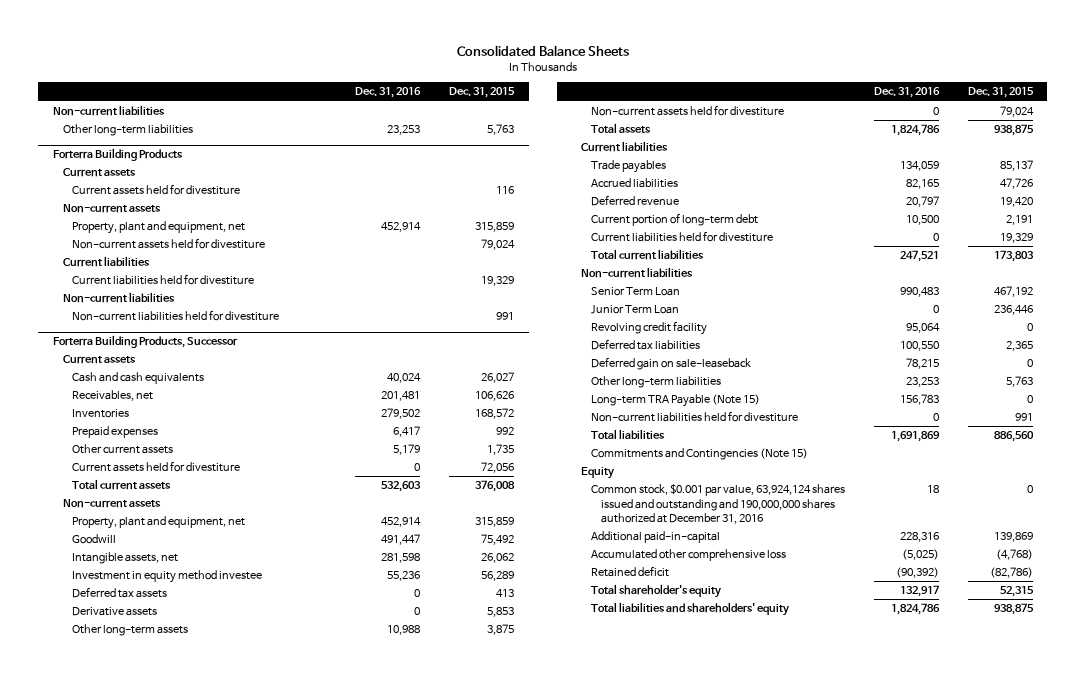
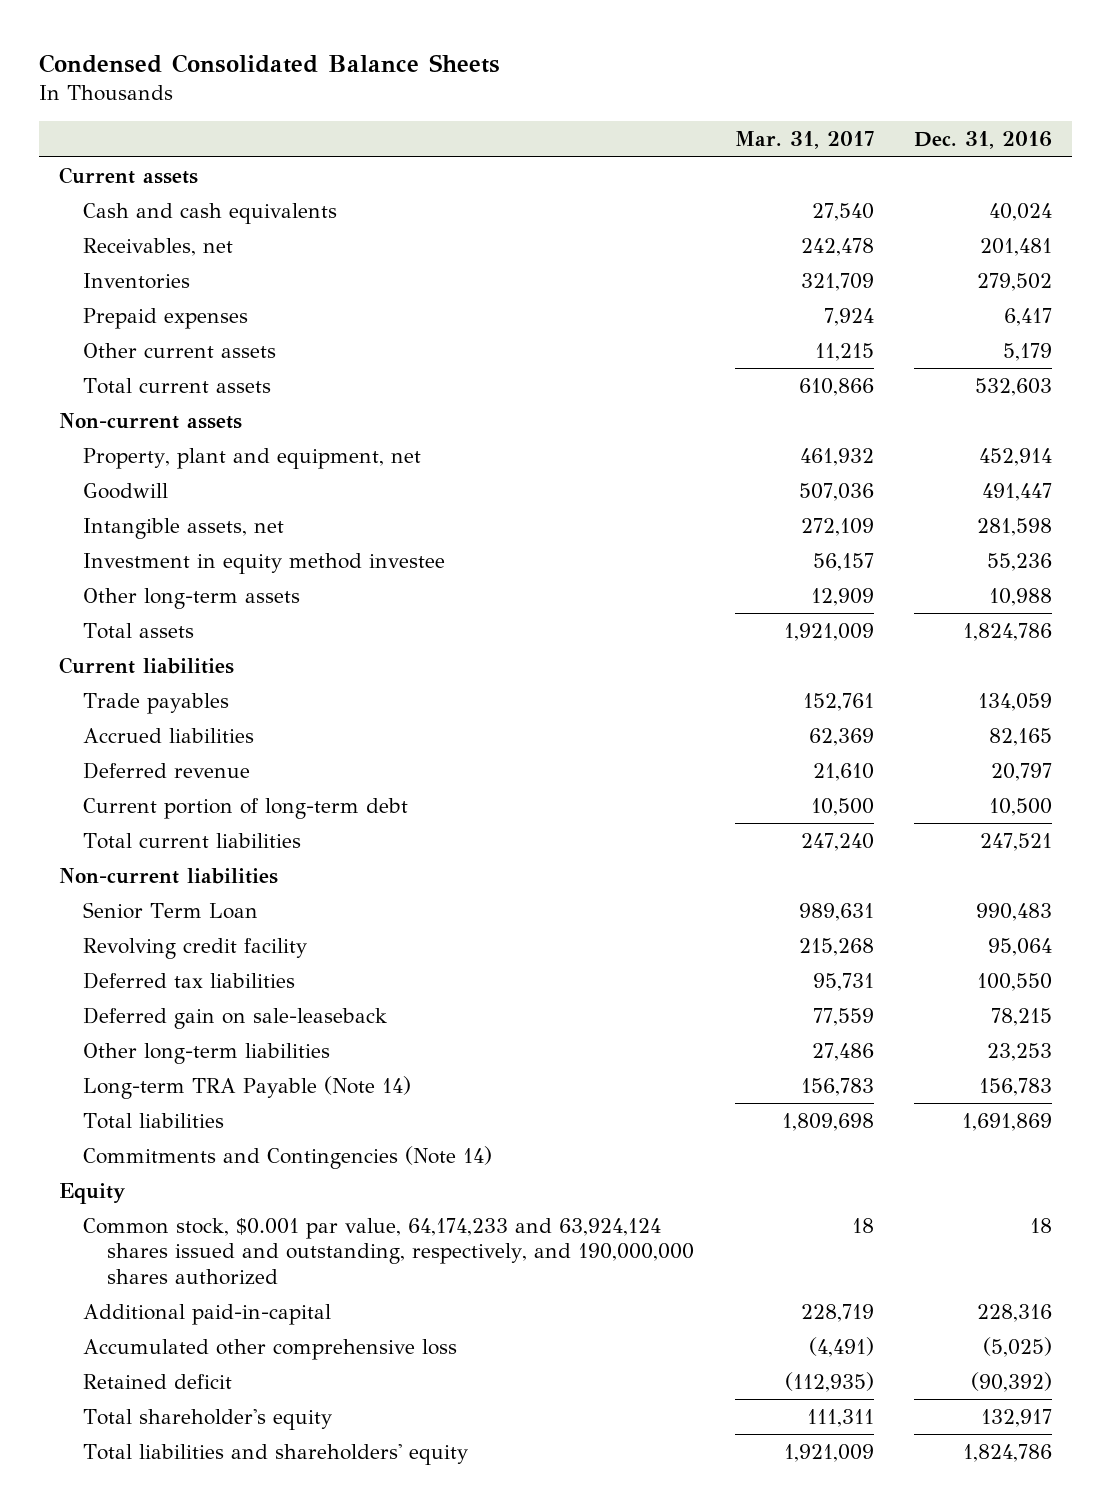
- Consolidated Balance Sheets
+ Condensed Consolidated Balance Sheets
- | Dec. 31, 2016 | Dec. 31, 2015
+ | Mar. 31, 2017 | Dec. 31, 2016
- Non-current liabilities
- Other long-term liabilities | 23,253 | 5,763
- Forterra Building Products
- Current assets held for divestiture | | 116
- Non-current assets
- Property, plant and equipment, net | 452,914 | 315,859
- Non-current assets held for divestiture | | 79,024
- Current liabilities
- Current liabilities held for divestiture | | 19,329
- Non-current liabilities
- Non-current liabilities held for divestiture | | 991
- Forterra Building Products, Successor
- Current assets
- Current assets held for divestiture | 0 | 72,056
- Deferred tax assets | 0 | 413
- Derivative assets | 0 | 5,853
- Non-current assets held for divestiture | 0 | 79,024
- Current liabilities held for divestiture | 0 | 19,329
- Junior Term Loan | 0 | 236,446
- Long-term TRA Payable (Note 15) | 156,783 | 0
- Non-current liabilities held for divestiture | 0 | 991
+ Long-term TRA Payable (Note 14) | 156,783 | 156,783
- Commitments and Contingencies (Note 15)
+ Commitments and Contingencies (Note 14)
- Common stock, $0.001 par value, 63,924,124 shares issued and outstanding and 190,000,000 shares authorized at December 31, 2016 | 18 | 0
+ Common stock, $0.001 par value, 64,174,233 and 63,924,124 shares issued and outstanding, respectively, and 190,000,000 shares authorized | 18 | 18

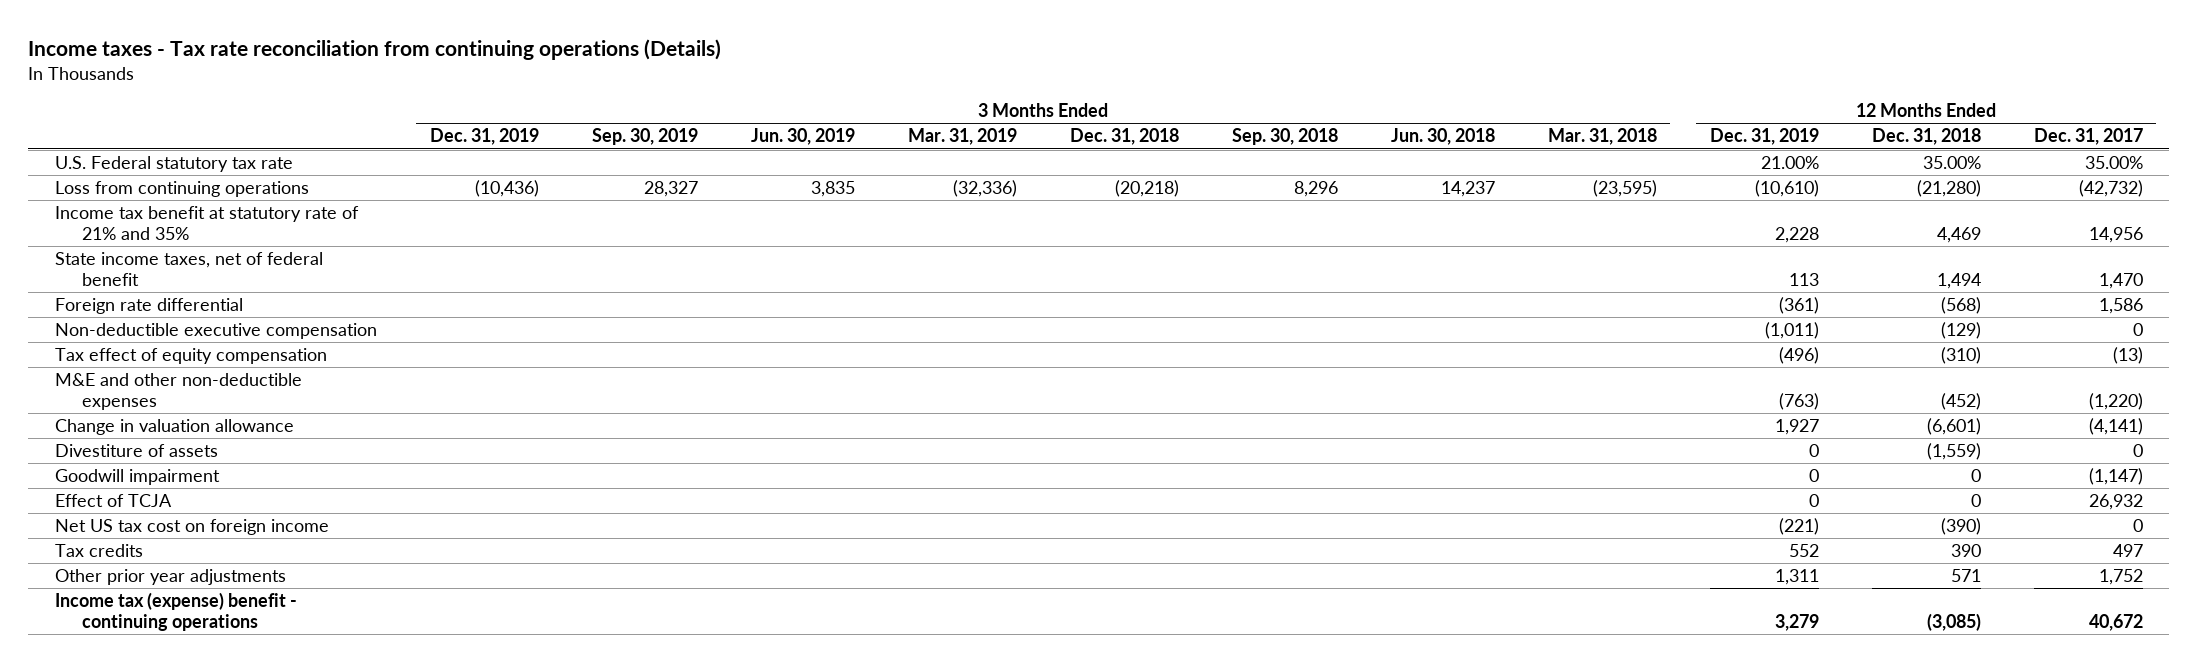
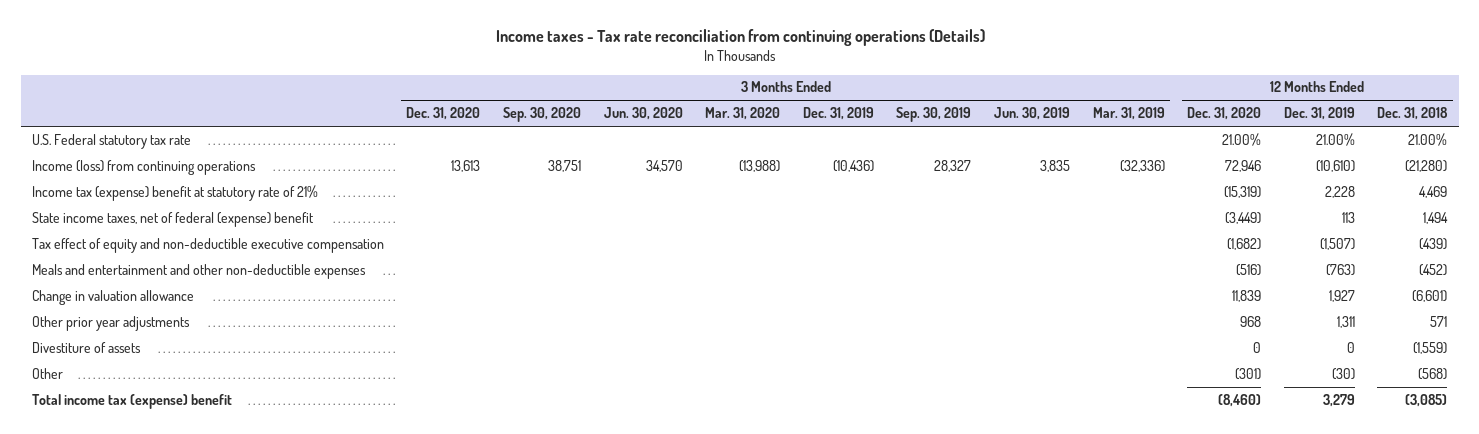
- | 3 Months Ended Dec. 31, 2019 | 3 Months Ended Sep. 30, 2019 | 3 Months Ended Jun. 30, 2019 | 3 Months Ended Mar. 31, 2019 | 3 Months Ended Dec. 31, 2018 | 3 Months Ended Sep. 30, 2018 | 3 Months Ended Jun. 30, 2018 | 3 Months Ended Mar. 31, 2018 | 12 Months Ended Dec. 31, 2019 | 12 Months Ended Dec. 31, 2018 | 12 Months Ended Dec. 31, 2017
+ | 3 Months Ended Dec. 31, 2020 | 3 Months Ended Sep. 30, 2020 | 3 Months Ended Jun. 30, 2020 | 3 Months Ended Mar. 31, 2020 | 3 Months Ended Dec. 31, 2019 | 3 Months Ended Sep. 30, 2019 | 3 Months Ended Jun. 30, 2019 | 3 Months Ended Mar. 31, 2019 | 12 Months Ended Dec. 31, 2020 | 12 Months Ended Dec. 31, 2019 | 12 Months Ended Dec. 31, 2018
- U.S. Federal statutory tax rate | | | | | | | | | 21.00% | 35.00% | 35.00%
- Loss from continuing operations | (10,436) | 28,327 | 3,835 | (32,336) | (20,218) | 8,296 | 14,237 | (23,595) | (10,610) | (21,280) | (42,732)
- Income tax benefit at statutory rate of 21% and 35% | | | | | | | | | 2,228 | 4,469 | 14,956
- State income taxes, net of federal benefit | | | | | | | | | 113 | 1,494 | 1,470
- Foreign rate differential | | | | | | | | | (361) | (568) | 1,586
- Non-deductible executive compensation | | | | | | | | | (1,011) | (129) | 0
- Tax effect of equity compensation | | | | | | | | | (496) | (310) | (13)
- M&E and other non-deductible expenses | | | | | | | | | (763) | (452) | (1,220)
+ U.S. Federal statutory tax rate | | | | | | | | | 21.00% | 21.00% | 21.00%
+ Income (loss) from continuing operations | 13,613 | 38,751 | 34,570 | (13,988) | (10,436) | 28,327 | 3,835 | (32,336) | 72,946 | (10,610) | (21,280)
+ Income tax (expense) benefit at statutory rate of 21% | | | | | | | | | (15,319) | 2,228 | 4,469
+ State income taxes, net of federal (expense) benefit | | | | | | | | | (3,449) | 113 | 1,494
+ Tax effect of equity and non-deductible executive compensation | | | | | | | | | (1,682) | (1,507) | (439)
+ Meals and entertainment and other non-deductible expenses | | | | | | | | | (516) | (763) | (452)
- Goodwill impairment | | | | | | | | | 0 | 0 | (1,147)
- Effect of TCJA | | | | | | | | | 0 | 0 | 26,932
- Net US tax cost on foreign income | | | | | | | | | (221) | (390) | 0
- Tax credits | | | | | | | | | 552 | 390 | 497
- Income tax (expense) benefit - continuing operations | | | | | | | | | 3,279 | (3,085) | 40,672
moved down: Divestiture of assets | | | | | | | | | 0 | 0 | (1,559)
+ Other | | | | | | | | | (301) | (30) | (568)
+ Total income tax (expense) benefit | | | | | | | | | (8,460) | 3,279 | (3,085)

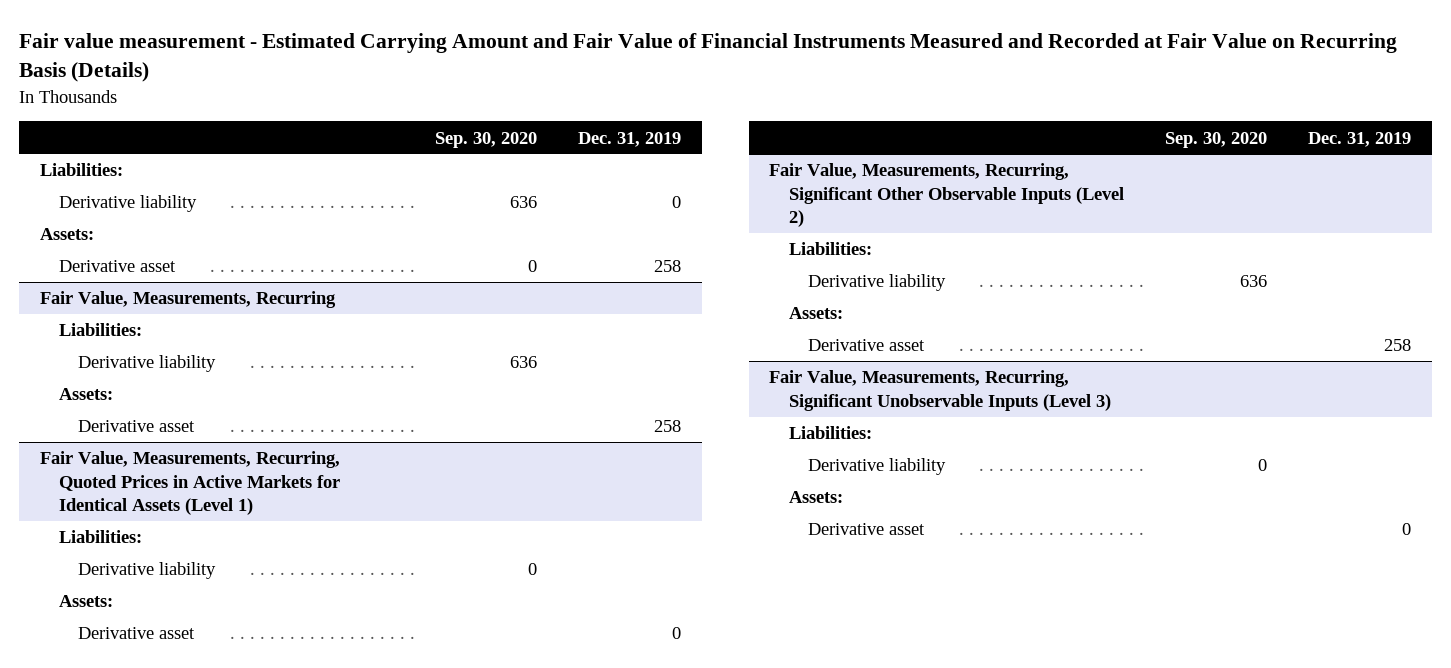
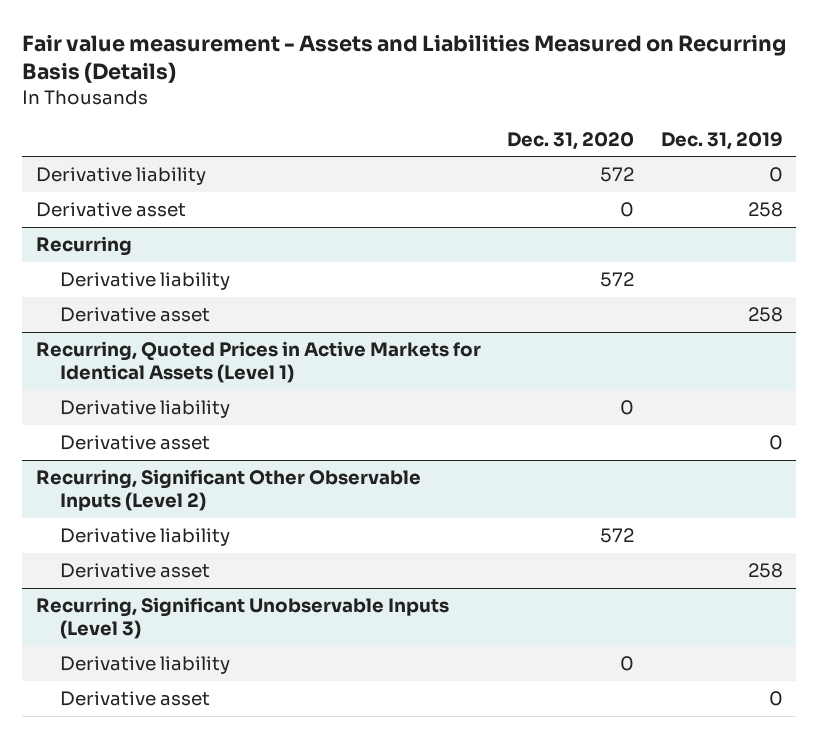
- Fair value measurement - Estimated Carrying Amount and Fair Value of Financial Instruments Measured and Recorded at Fair Value on Recurring Basis (Details)
+ Fair value measurement - Assets and Liabilities Measured on Recurring Basis (Details)
- | Sep. 30, 2020 | Dec. 31, 2019
+ | Dec. 31, 2020 | Dec. 31, 2019
- Liabilities:
- Assets:
- Fair Value, Measurements, Recurring
- Liabilities:
+ Recurring
- Assets:
- Fair Value, Measurements, Recurring, Quoted Prices in Active Markets for Identical Assets (Level 1)
- Liabilities:
+ Recurring, Quoted Prices in Active Markets for Identical Assets (Level 1)
- Assets:
- Fair Value, Measurements, Recurring, Significant Other Observable Inputs (Level 2)
- Liabilities:
+ Recurring, Significant Other Observable Inputs (Level 2)
- Assets:
- Fair Value, Measurements, Recurring, Significant Unobservable Inputs (Level 3)
- Liabilities:
+ Recurring, Significant Unobservable Inputs (Level 3)
- Assets:

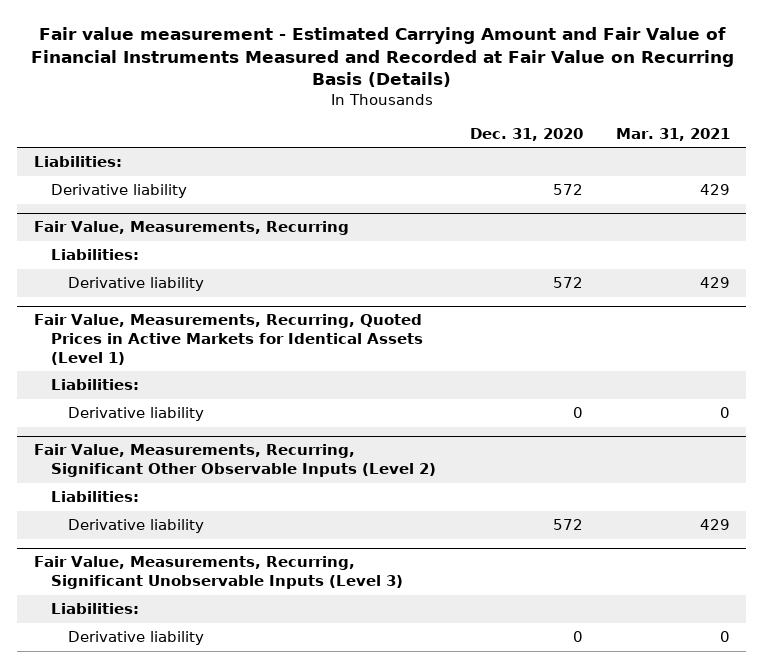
- Fair value measurement - Assets and Liabilities Measured on Recurring Basis (Details)
+ Fair value measurement - Estimated Carrying Amount and Fair Value of Financial Instruments Measured and Recorded at Fair Value on Recurring Basis (Details)
- | Dec. 31, 2020 | Dec. 31, 2019
+ | Dec. 31, 2020 | Mar. 31, 2021
+ Liabilities:
- Derivative asset | 0 | 258
- Recurring
+ Fair Value, Measurements, Recurring
+ Liabilities:
- Derivative asset | | 258
- Recurring, Quoted Prices in Active Markets for Identical Assets (Level 1)
+ Fair Value, Measurements, Recurring, Quoted Prices in Active Markets for Identical Assets (Level 1)
+ Liabilities:
- Derivative asset | | 0
- Recurring, Significant Other Observable Inputs (Level 2)
+ Fair Value, Measurements, Recurring, Significant Other Observable Inputs (Level 2)
+ Liabilities:
- Derivative asset | | 258
- Recurring, Significant Unobservable Inputs (Level 3)
+ Fair Value, Measurements, Recurring, Significant Unobservable Inputs (Level 3)
+ Liabilities:
- Derivative asset | | 0

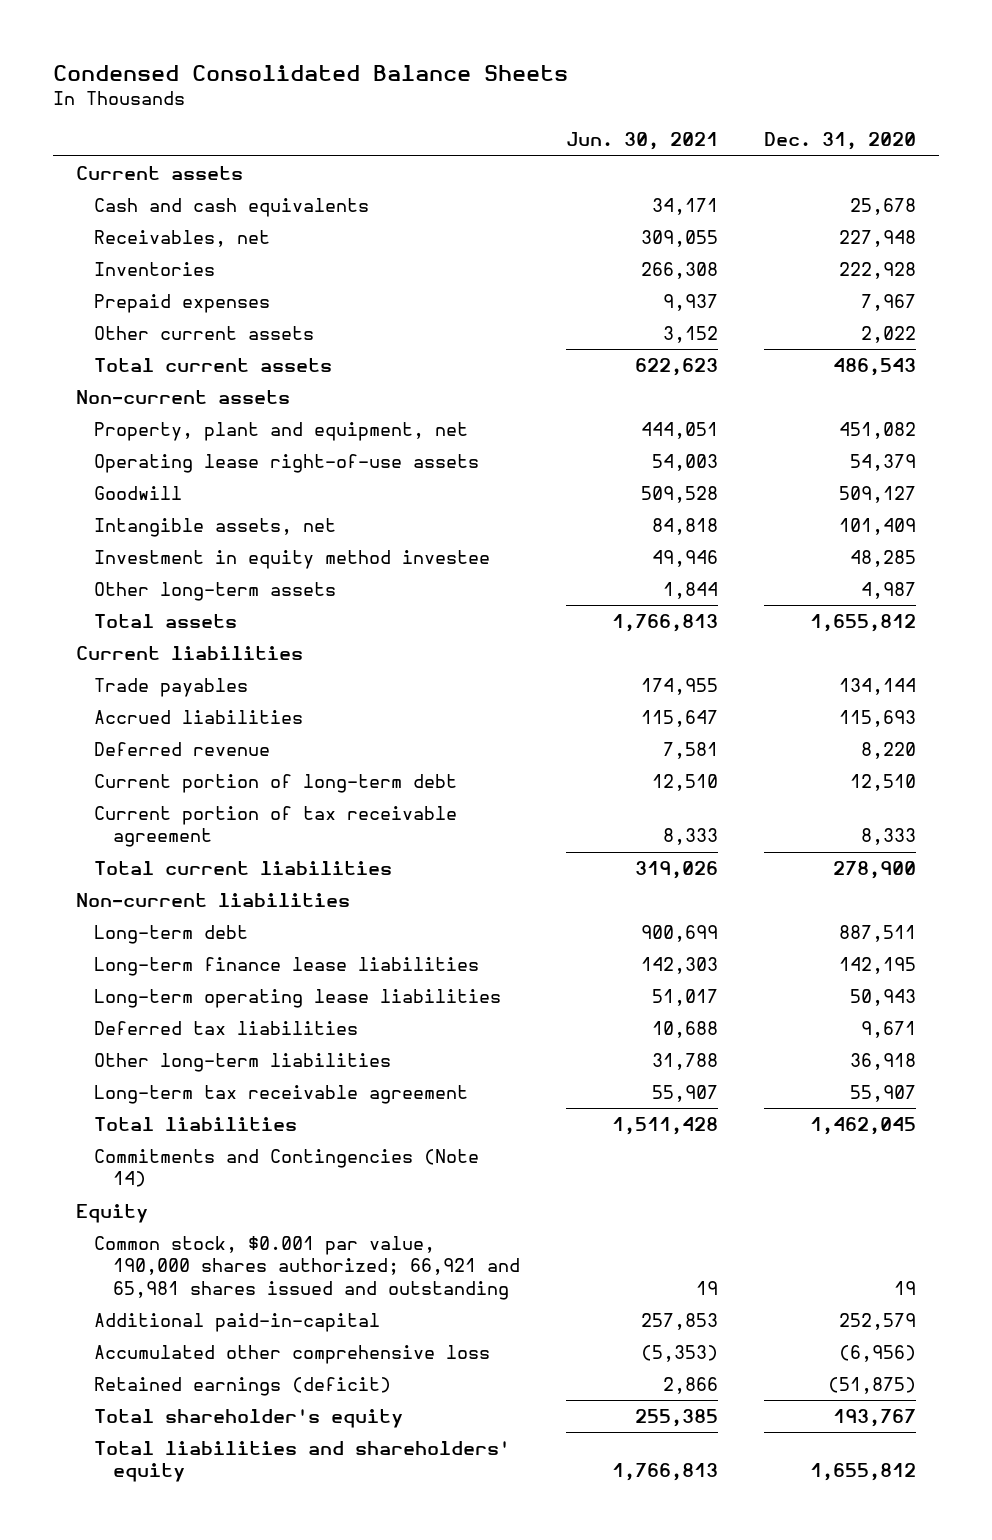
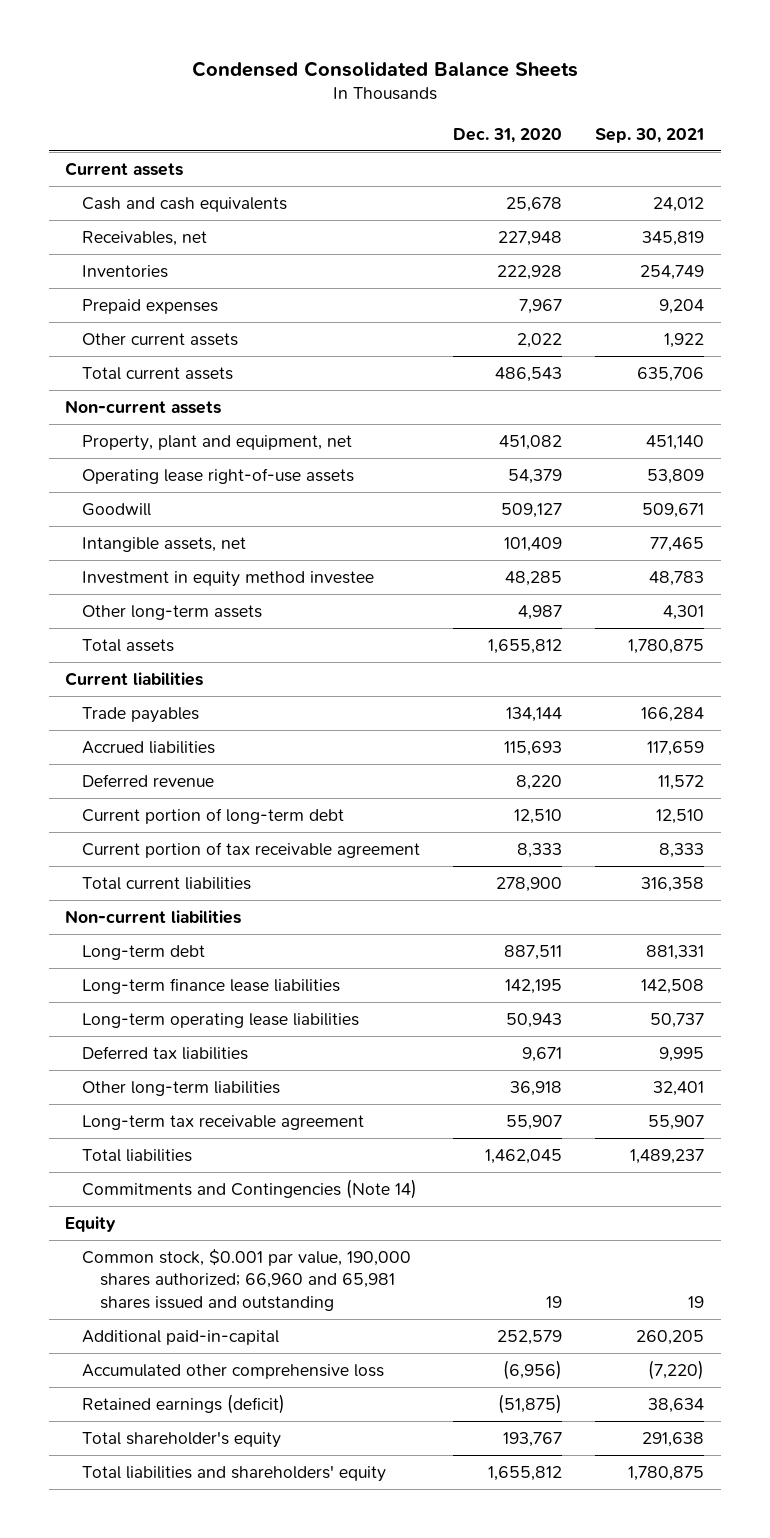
- | Jun. 30, 2021 | Dec. 31, 2020
+ | Dec. 31, 2020 | Sep. 30, 2021
- Common stock, $0.001 par value, 190,000 shares authorized; 66,921 and 65,981 shares issued and outstanding | 19 | 19
+ Common stock, $0.001 par value, 190,000 shares authorized; 66,960 and 65,981 shares issued and outstanding | 19 | 19

